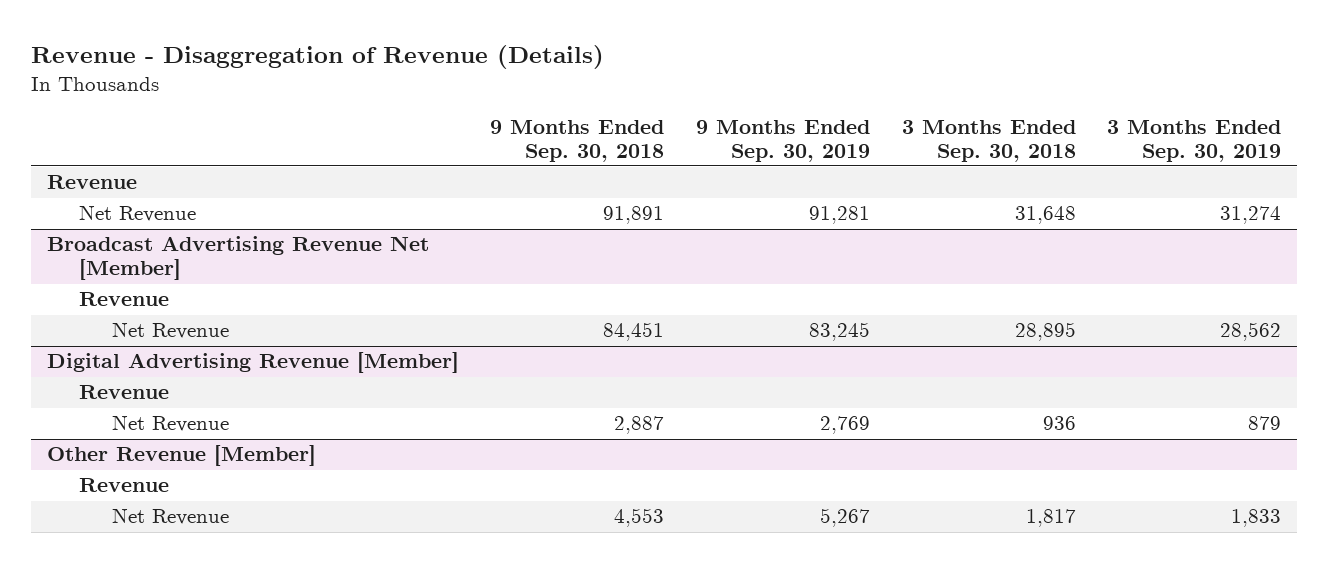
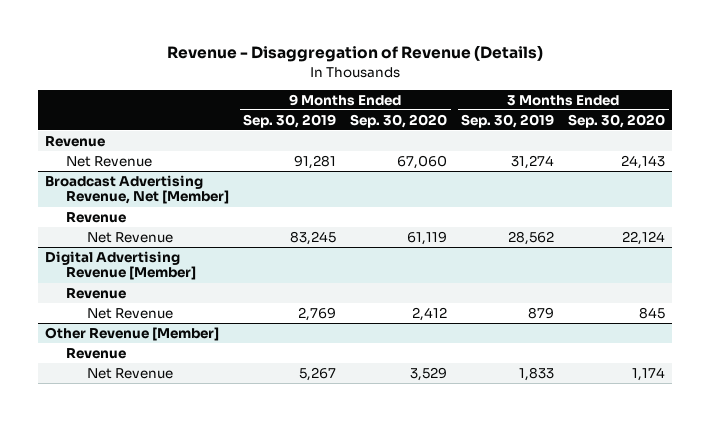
- | 9 Months Ended Sep. 30, 2018 | 9 Months Ended Sep. 30, 2019 | 3 Months Ended Sep. 30, 2018 | 3 Months Ended Sep. 30, 2019
+ | 9 Months Ended Sep. 30, 2019 | 9 Months Ended Sep. 30, 2020 | 3 Months Ended Sep. 30, 2019 | 3 Months Ended Sep. 30, 2020
- Broadcast Advertising Revenue Net [Member]
+ Broadcast Advertising Revenue, Net [Member]

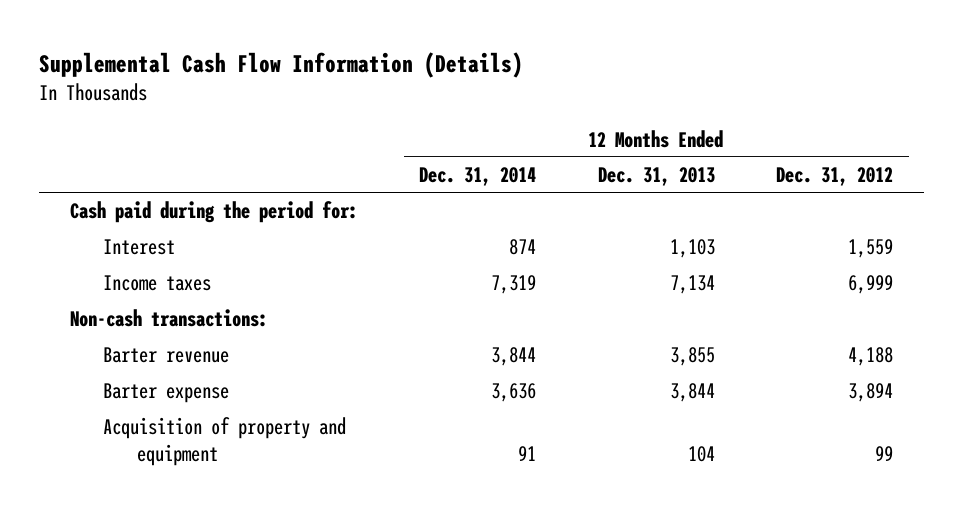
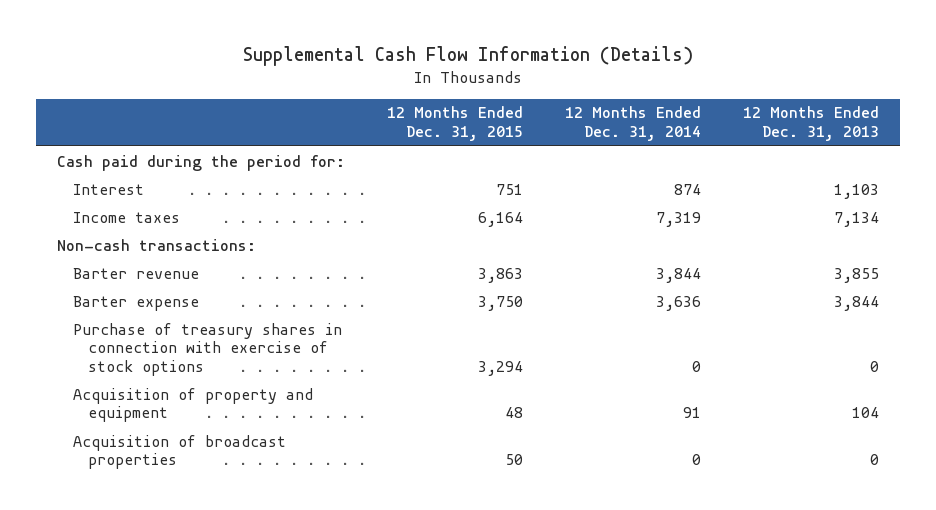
- | 12 Months Ended Dec. 31, 2014 | 12 Months Ended Dec. 31, 2013 | 12 Months Ended Dec. 31, 2012
+ | 12 Months Ended Dec. 31, 2015 | 12 Months Ended Dec. 31, 2014 | 12 Months Ended Dec. 31, 2013
+ Purchase of treasury shares in connection with exercise of stock options | 3,294 | 0 | 0
+ Acquisition of broadcast properties | 50 | 0 | 0

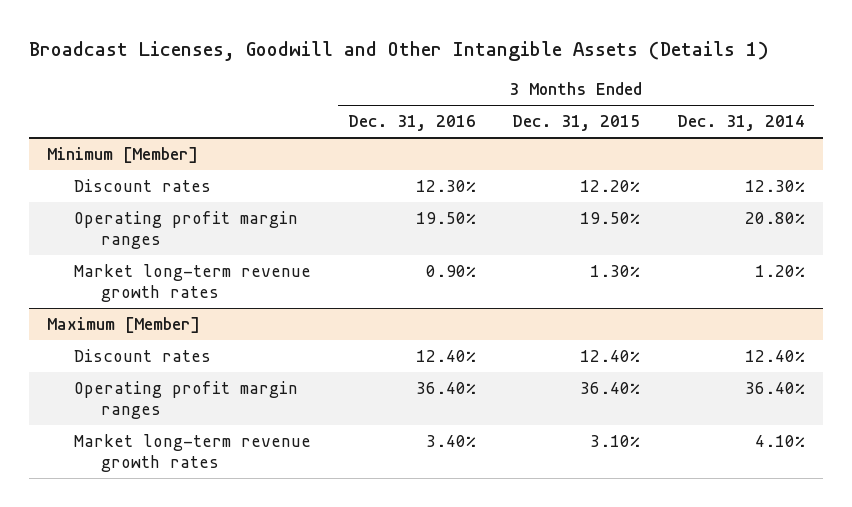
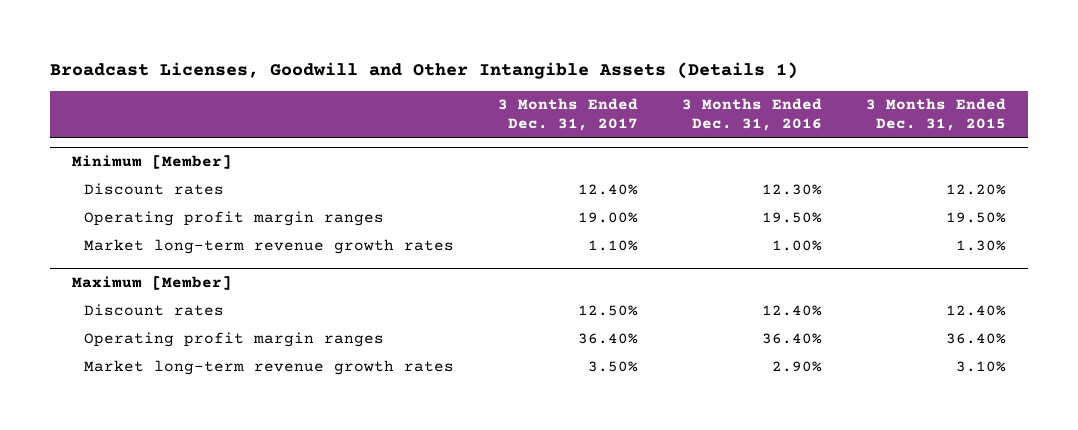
- | 3 Months Ended Dec. 31, 2016 | 3 Months Ended Dec. 31, 2015 | 3 Months Ended Dec. 31, 2014
+ | 3 Months Ended Dec. 31, 2017 | 3 Months Ended Dec. 31, 2016 | 3 Months Ended Dec. 31, 2015
@ Minimum [Member]
- Market long-term revenue growth rates | 0.90% | 1.30% | 1.20%
+ Market long-term revenue growth rates | 1.10% | 1.00% | 1.30%
@ Maximum [Member]
- Market long-term revenue growth rates | 3.40% | 3.10% | 4.10%
+ Market long-term revenue growth rates | 3.50% | 2.90% | 3.10%

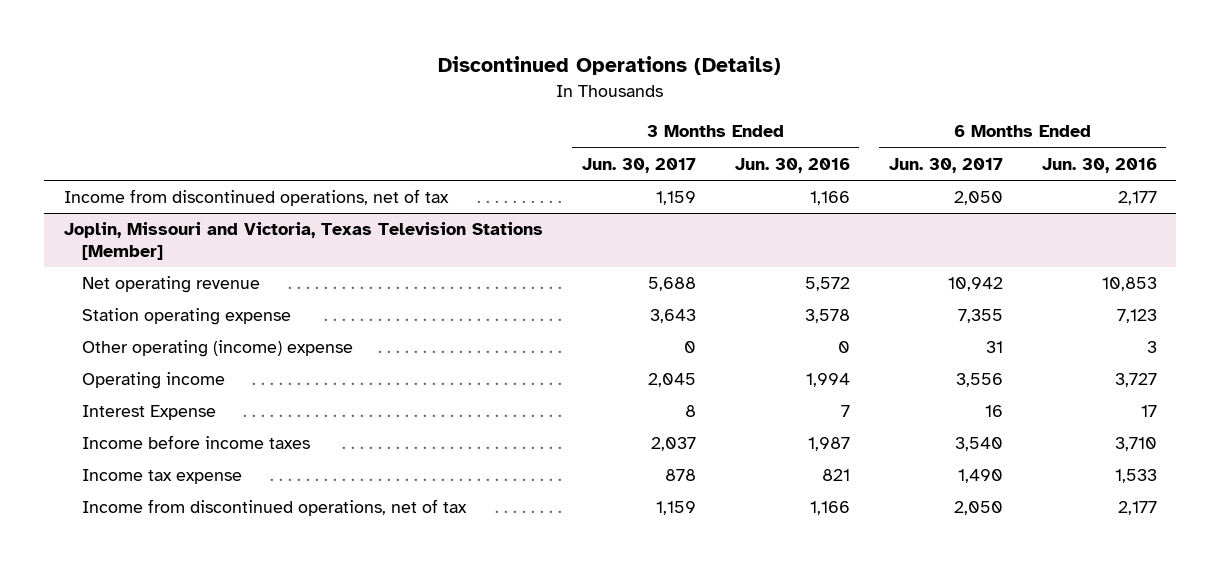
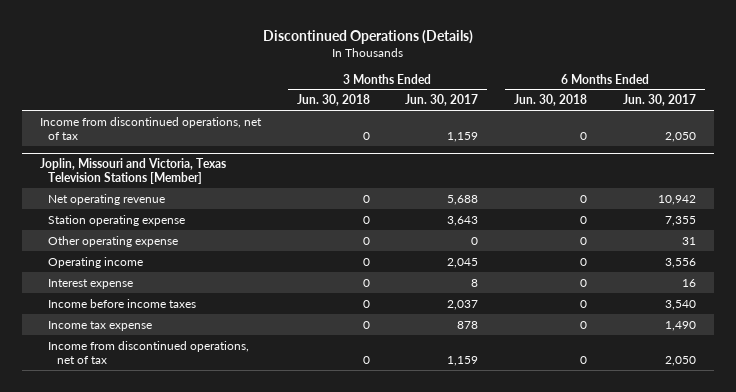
- | 3 Months Ended Jun. 30, 2017 | 3 Months Ended Jun. 30, 2016 | 6 Months Ended Jun. 30, 2017 | 6 Months Ended Jun. 30, 2016
+ | 3 Months Ended Jun. 30, 2018 | 3 Months Ended Jun. 30, 2017 | 6 Months Ended Jun. 30, 2018 | 6 Months Ended Jun. 30, 2017
@ Joplin, Missouri and Victoria, Texas Television Stations [Member]
- Other operating (income) expense | 0 | 0 | 31 | 3
+ Other operating expense | 0 | 0 | 0 | 31
- Interest Expense | 8 | 7 | 16 | 17
+ Interest expense | 0 | 8 | 0 | 16

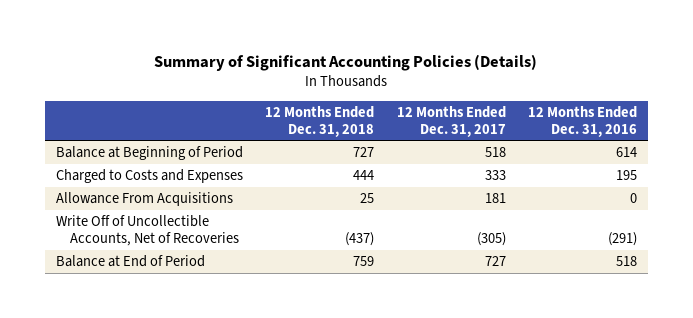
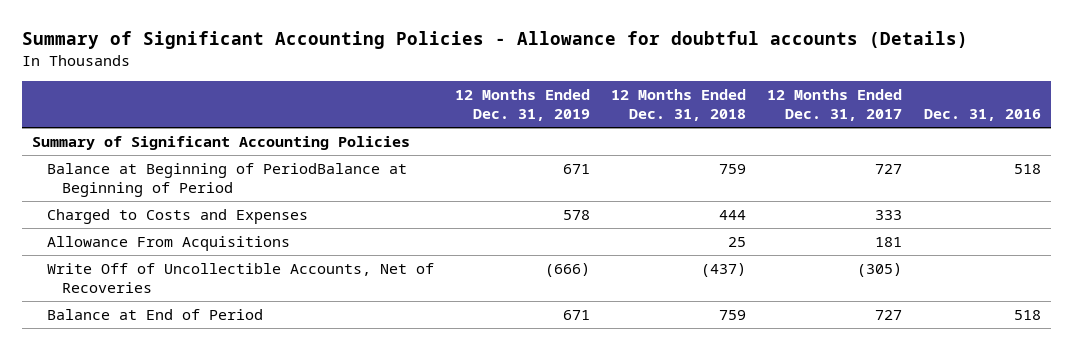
- Summary of Significant Accounting Policies (Details)
+ Summary of Significant Accounting Policies - Allowance for doubtful accounts (Details)
- | 12 Months Ended Dec. 31, 2018 | 12 Months Ended Dec. 31, 2017 | 12 Months Ended Dec. 31, 2016
+ | 12 Months Ended Dec. 31, 2019 | 12 Months Ended Dec. 31, 2018 | 12 Months Ended Dec. 31, 2017 | Dec. 31, 2016
- Balance at Beginning of Period | 727 | 518 | 614
+ Summary of Significant Accounting Policies
+ Balance at Beginning of PeriodBalance at Beginning of Period | 671 | 759 | 727 | 518

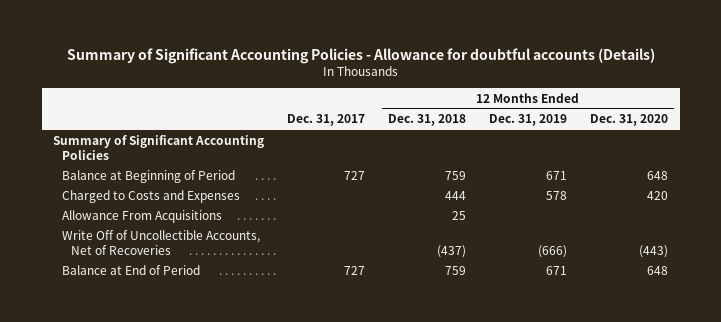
- | 12 Months Ended Dec. 31, 2019 | 12 Months Ended Dec. 31, 2018 | 12 Months Ended Dec. 31, 2017 | Dec. 31, 2016
+ | Dec. 31, 2017 | 12 Months Ended Dec. 31, 2018 | 12 Months Ended Dec. 31, 2019 | 12 Months Ended Dec. 31, 2020
- Balance at Beginning of PeriodBalance at Beginning of Period | 671 | 759 | 727 | 518
+ Balance at Beginning of Period | 727 | 759 | 671 | 648

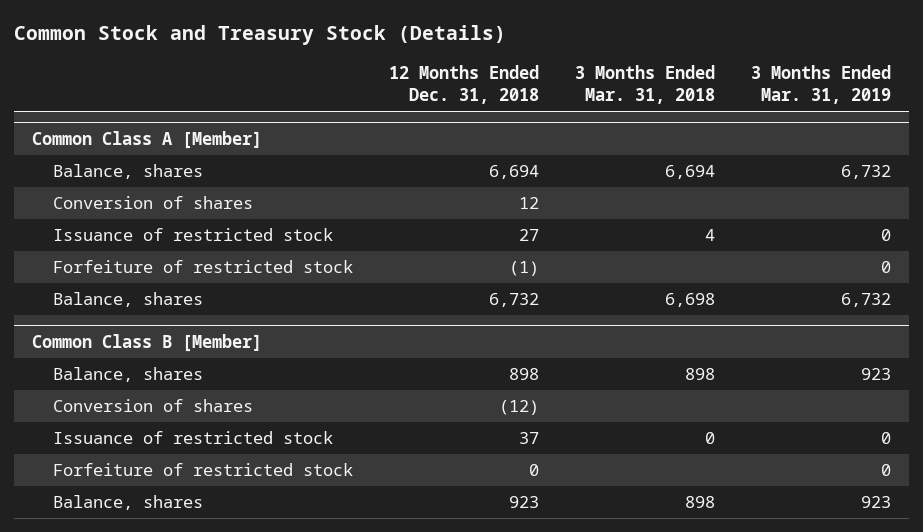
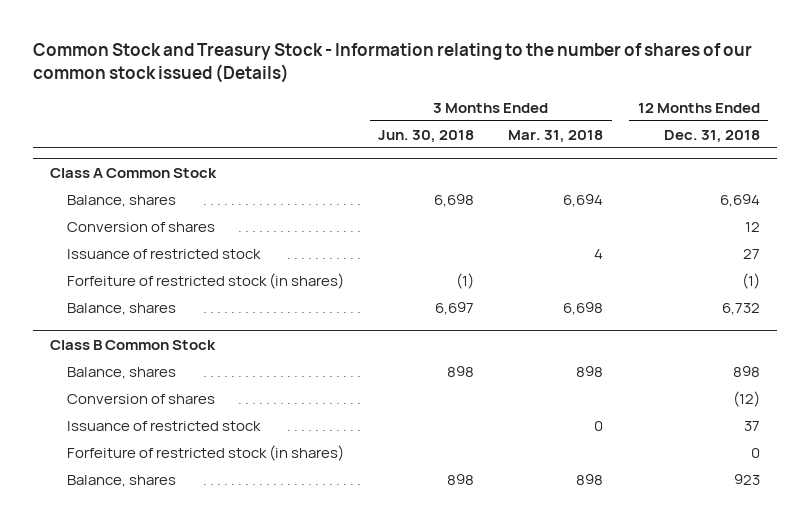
- Common Stock and Treasury Stock (Details)
+ Common Stock and Treasury Stock - Information relating to the number of shares of our common stock issued (Details)
- | 12 Months Ended Dec. 31, 2018 | 3 Months Ended Mar. 31, 2018 | 3 Months Ended Mar. 31, 2019
+ | 3 Months Ended Jun. 30, 2018 | 3 Months Ended Mar. 31, 2018 | 12 Months Ended Dec. 31, 2018
- Common Class A [Member]
+ Class A Common Stock
- Forfeiture of restricted stock | (1) | | 0
+ Forfeiture of restricted stock (in shares) | (1) | | (1)
- Common Class B [Member]
+ Class B Common Stock
- Forfeiture of restricted stock | 0 | | 0
+ Forfeiture of restricted stock (in shares) | | | 0

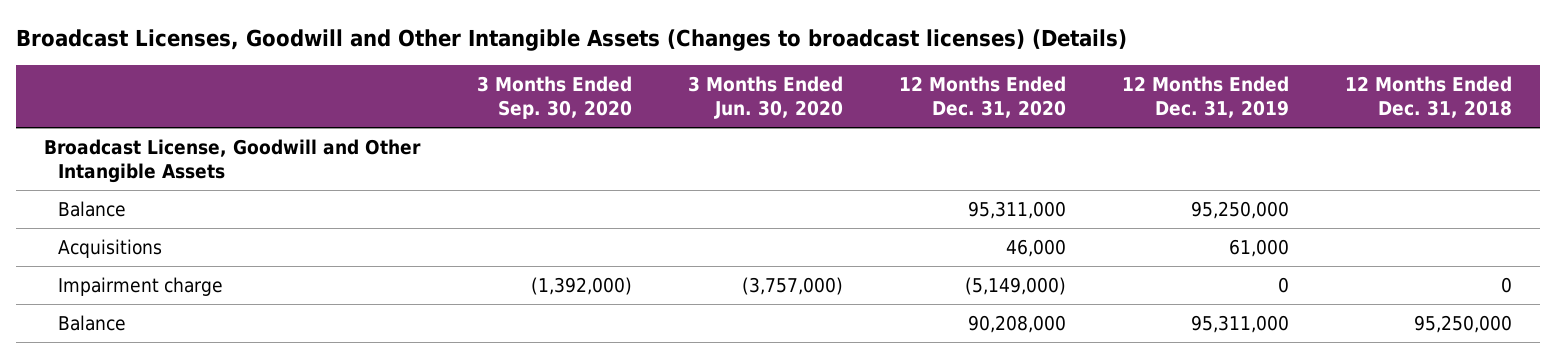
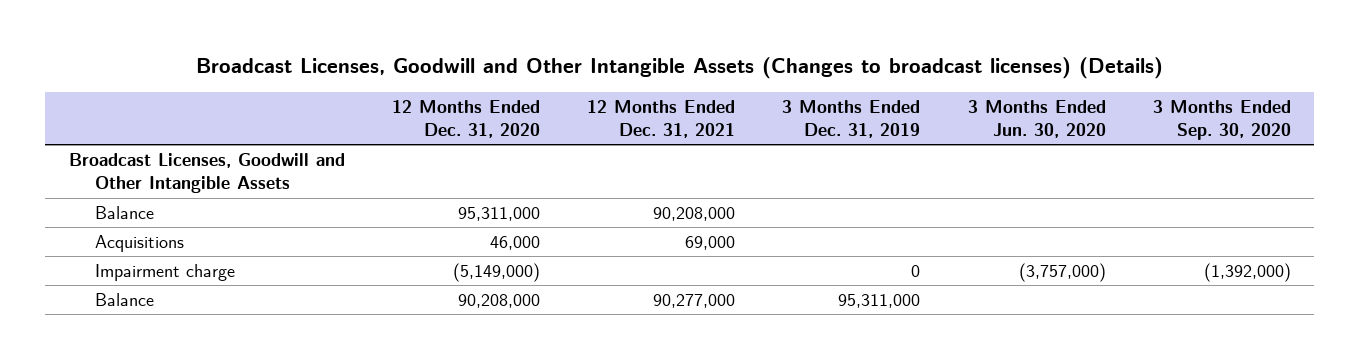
- | 3 Months Ended Sep. 30, 2020 | 3 Months Ended Jun. 30, 2020 | 12 Months Ended Dec. 31, 2020 | 12 Months Ended Dec. 31, 2019 | 12 Months Ended Dec. 31, 2018
+ | 12 Months Ended Dec. 31, 2020 | 12 Months Ended Dec. 31, 2021 | 3 Months Ended Dec. 31, 2019 | 3 Months Ended Jun. 30, 2020 | 3 Months Ended Sep. 30, 2020
- Broadcast License, Goodwill and Other Intangible Assets
+ Broadcast Licenses, Goodwill and Other Intangible Assets

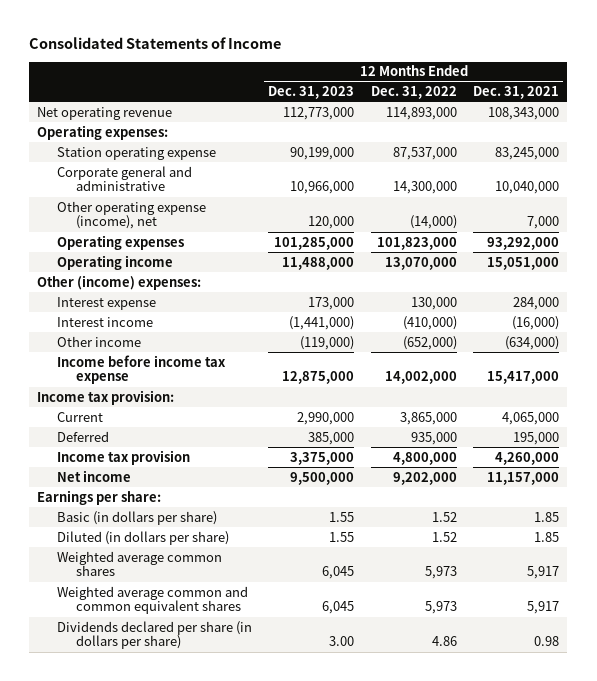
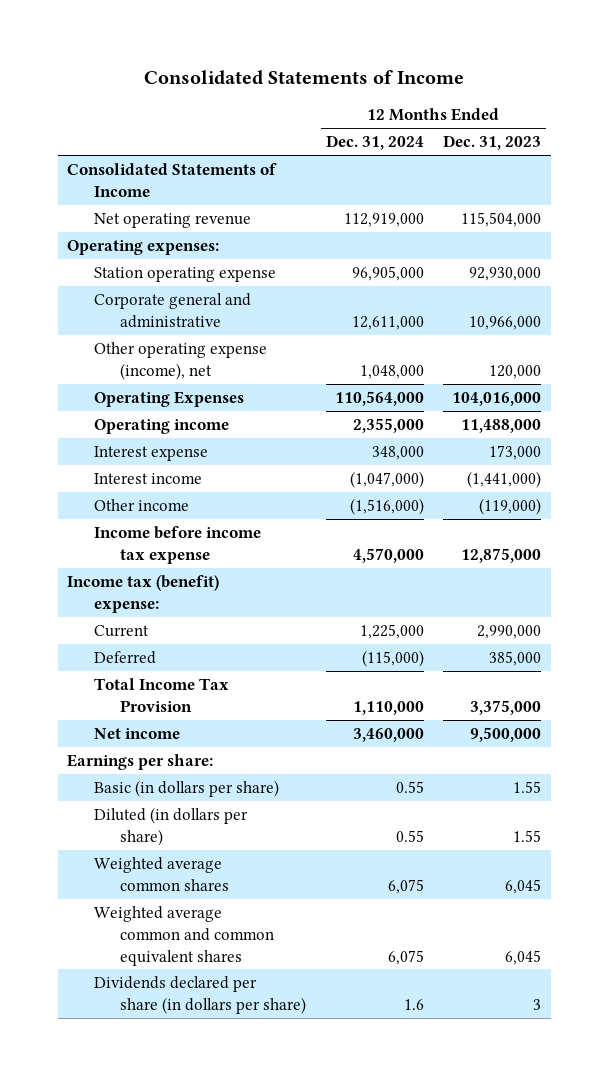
- | 12 Months Ended Dec. 31, 2023 | 12 Months Ended Dec. 31, 2022 | 12 Months Ended Dec. 31, 2021
+ | 12 Months Ended Dec. 31, 2024 | 12 Months Ended Dec. 31, 2023
- Net operating revenue | 112,773,000 | 114,893,000 | 108,343,000
+ Consolidated Statements of Income
+ Net operating revenue | 112,919,000 | 115,504,000
- Station operating expense | 90,199,000 | 87,537,000 | 83,245,000
+ Station operating expense | 96,905,000 | 92,930,000
- Operating expenses | 101,285,000 | 101,823,000 | 93,292,000
+ Operating Expenses | 110,564,000 | 104,016,000
- Other (income) expenses:
- Income tax provision:
+ Income tax (benefit) expense:
- Income tax provision | 3,375,000 | 4,800,000 | 4,260,000
+ Total Income Tax Provision | 1,110,000 | 3,375,000
- Dividends declared per share (in dollars per share) | 3.00 | 4.86 | 0.98
+ Dividends declared per share (in dollars per share) | 1.6 | 3

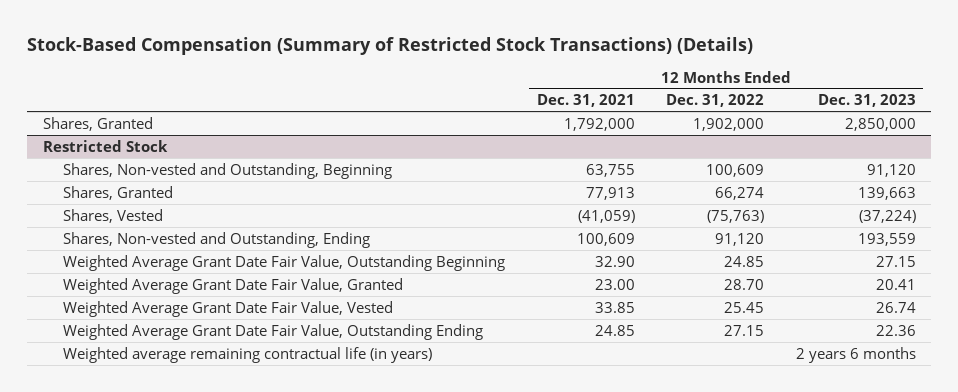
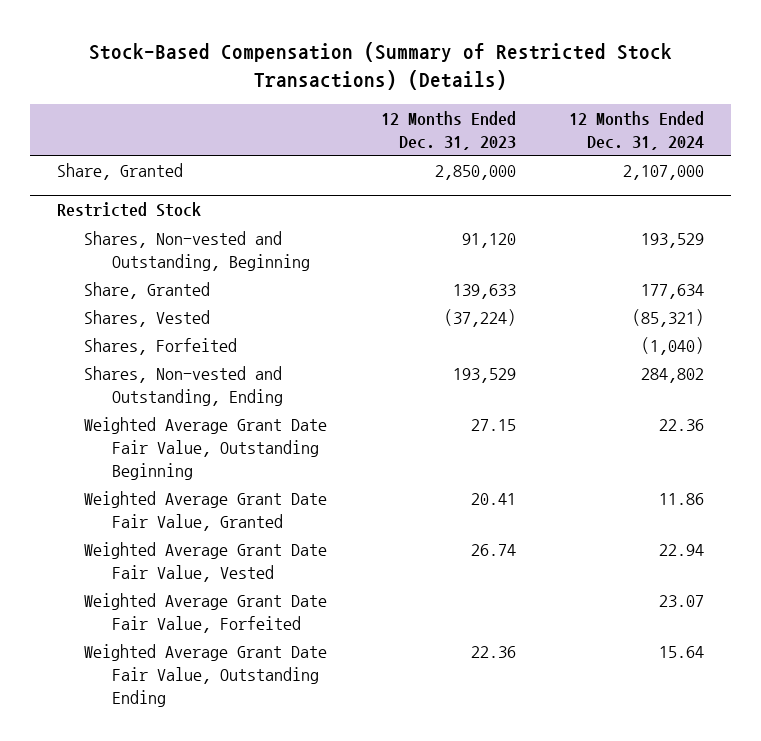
- | 12 Months Ended Dec. 31, 2021 | 12 Months Ended Dec. 31, 2022 | 12 Months Ended Dec. 31, 2023
+ | 12 Months Ended Dec. 31, 2023 | 12 Months Ended Dec. 31, 2024
- Shares, Granted | 1,792,000 | 1,902,000 | 2,850,000
+ Share, Granted | 2,850,000 | 2,107,000
@ Restricted Stock
- Shares, Granted | 77,913 | 66,274 | 139,663
+ Share, Granted | 139,633 | 177,634
- Shares, Non-vested and Outstanding, Ending | 100,609 | 91,120 | 193,559
+ Shares, Forfeited | | (1,040)
+ Shares, Non-vested and Outstanding, Ending | 193,529 | 284,802
+ Weighted Average Grant Date Fair Value, Forfeited | | 23.07
- Weighted average remaining contractual life (in years) | | | 2 years 6 months

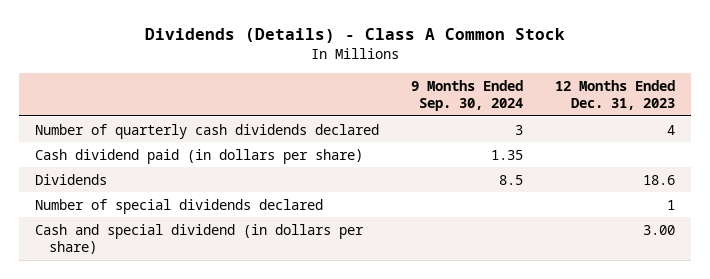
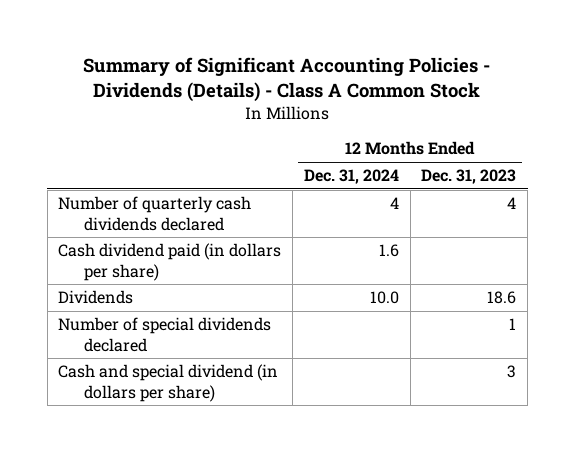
- Dividends (Details) - Class A Common Stock
+ Summary of Significant Accounting Policies - Dividends (Details) - Class A Common Stock
- | 9 Months Ended Sep. 30, 2024 | 12 Months Ended Dec. 31, 2023
+ | 12 Months Ended Dec. 31, 2024 | 12 Months Ended Dec. 31, 2023
- Cash and special dividend (in dollars per share) | | 3.00
+ Cash and special dividend (in dollars per share) | | 3

